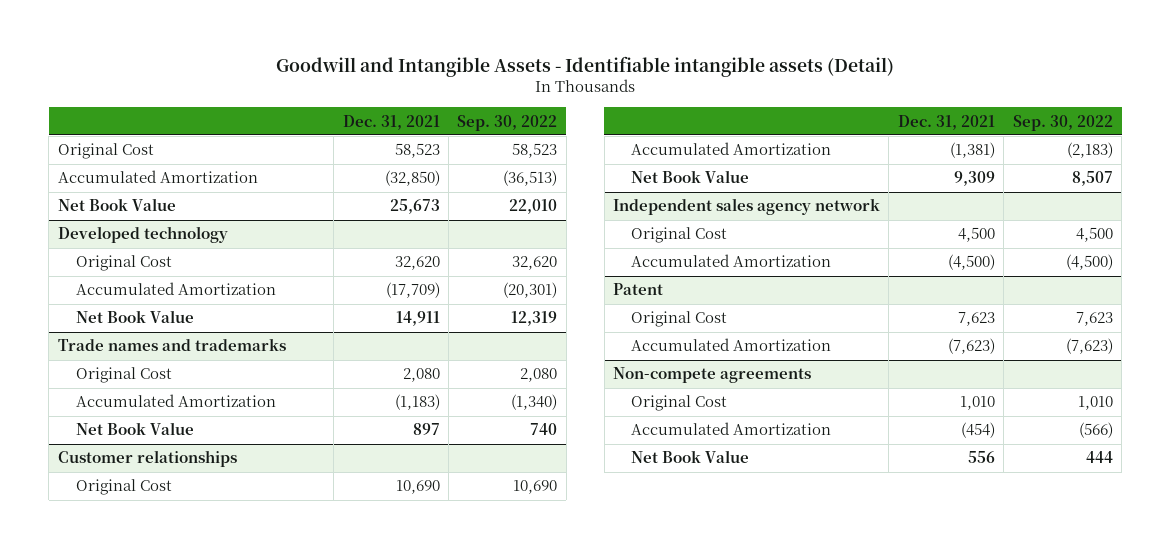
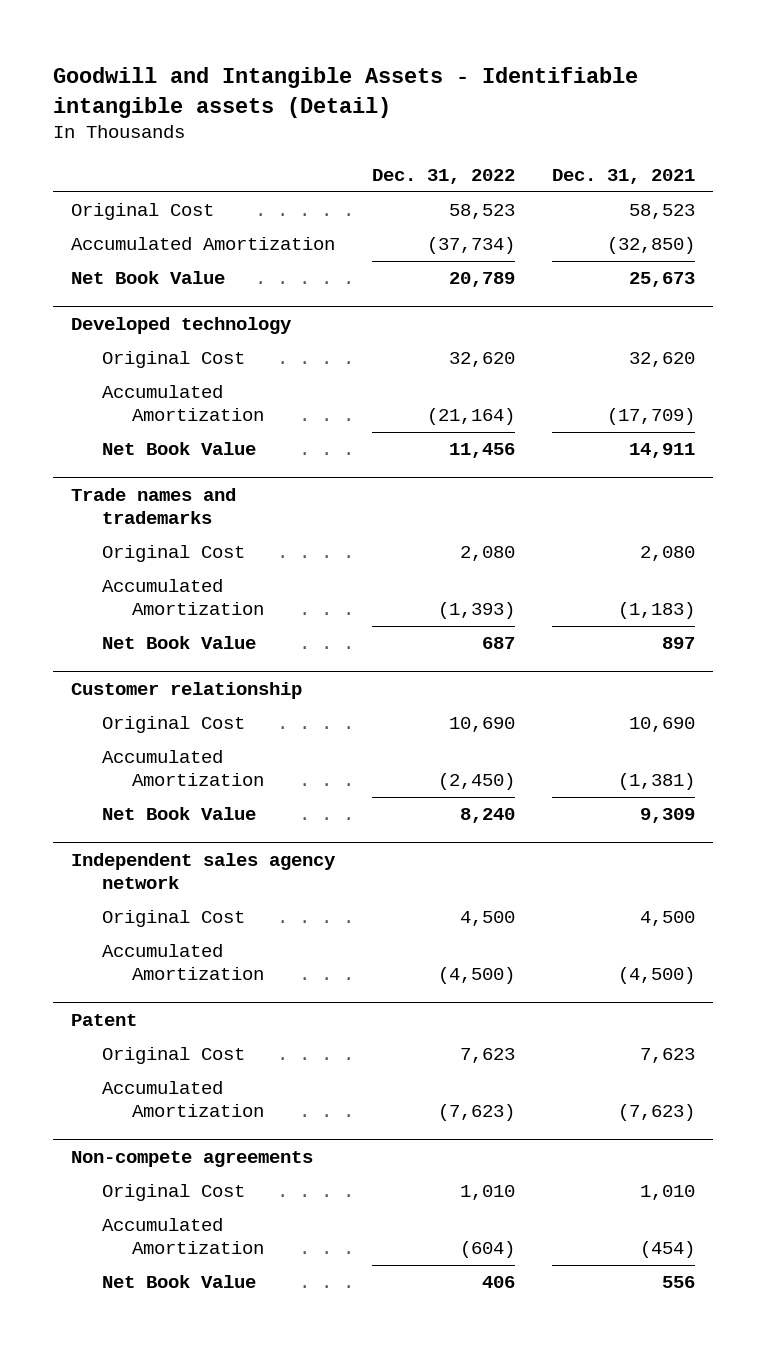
- | Dec. 31, 2021 | Sep. 30, 2022
+ | Dec. 31, 2022 | Dec. 31, 2021
- Customer relationships
+ Customer relationship

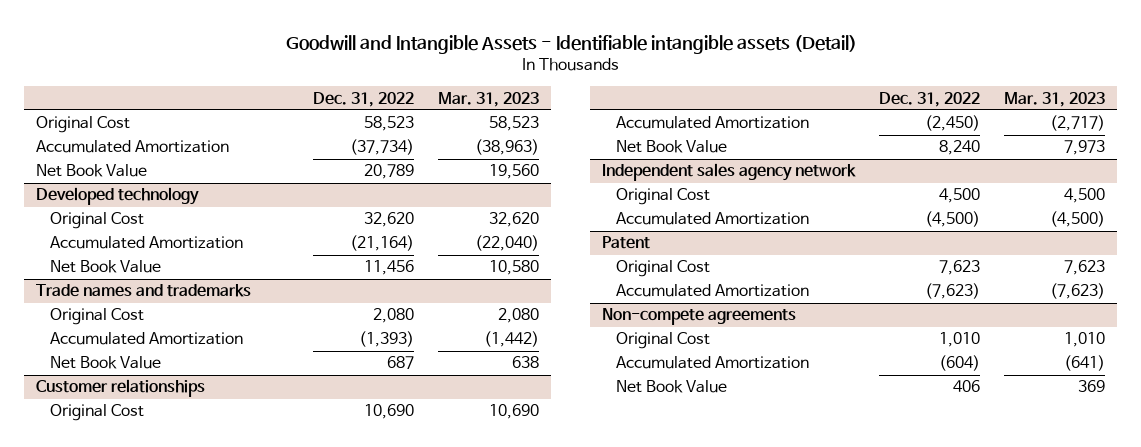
- | Dec. 31, 2022 | Dec. 31, 2021
+ | Dec. 31, 2022 | Mar. 31, 2023
- Customer relationship
+ Customer relationships

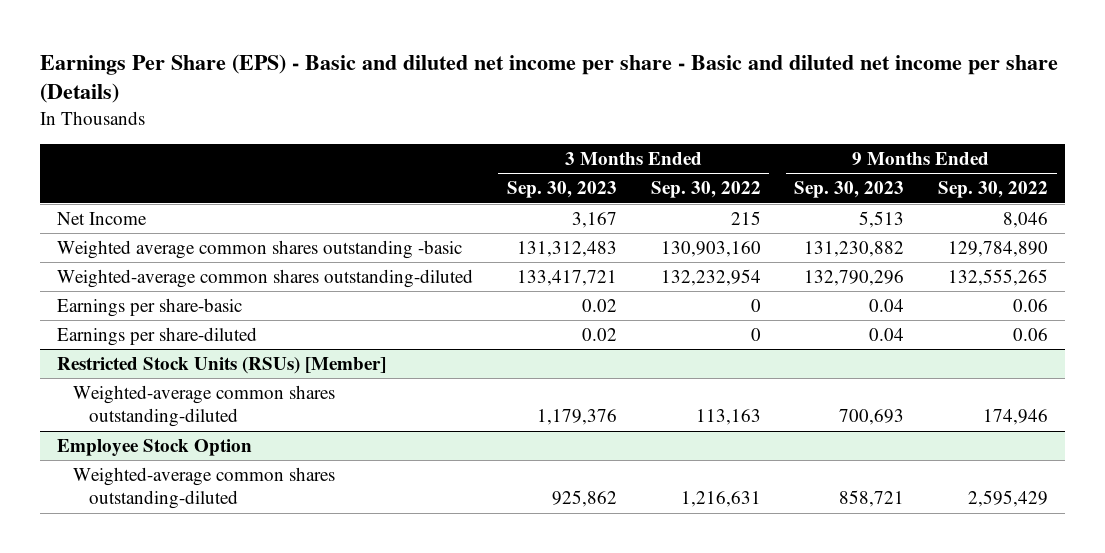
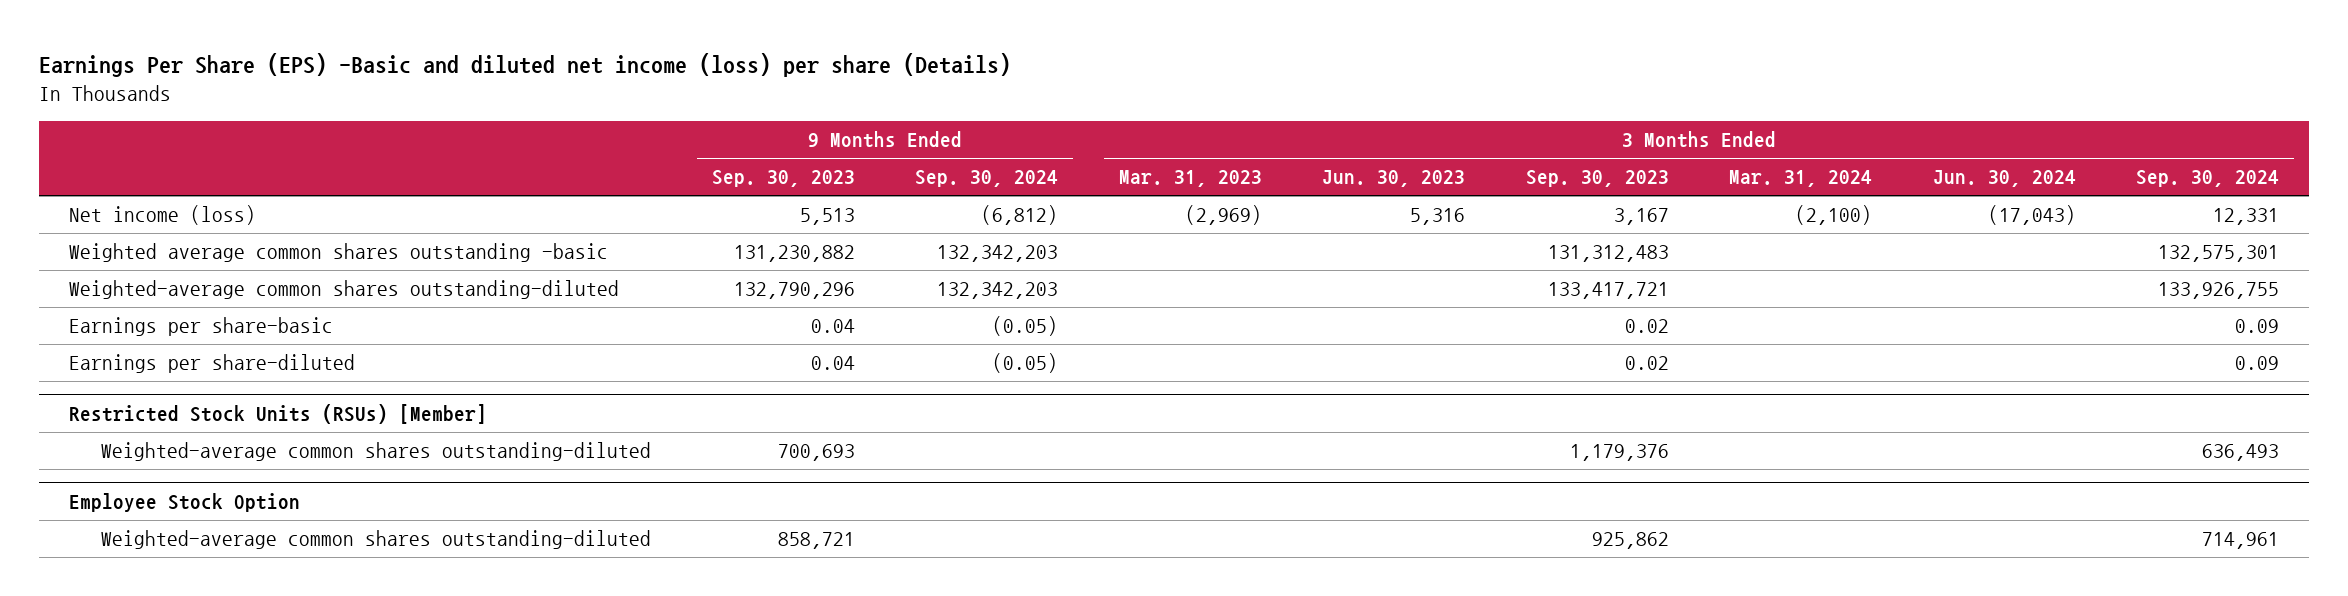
- Earnings Per Share (EPS) - Basic and diluted net income per share - Basic and diluted net income per share (Details)
+ Earnings Per Share (EPS) -Basic and diluted net income (loss) per share (Details)
- | 3 Months Ended Sep. 30, 2023 | 3 Months Ended Sep. 30, 2022 | 9 Months Ended Sep. 30, 2023 | 9 Months Ended Sep. 30, 2022
+ | 9 Months Ended Sep. 30, 2023 | 9 Months Ended Sep. 30, 2024 | 3 Months Ended Mar. 31, 2023 | 3 Months Ended Jun. 30, 2023 | 3 Months Ended Sep. 30, 2023 | 3 Months Ended Mar. 31, 2024 | 3 Months Ended Jun. 30, 2024 | 3 Months Ended Sep. 30, 2024
- Net Income | 3,167 | 215 | 5,513 | 8,046
+ Net income (loss) | 5,513 | (6,812) | (2,969) | 5,316 | 3,167 | (2,100) | (17,043) | 12,331

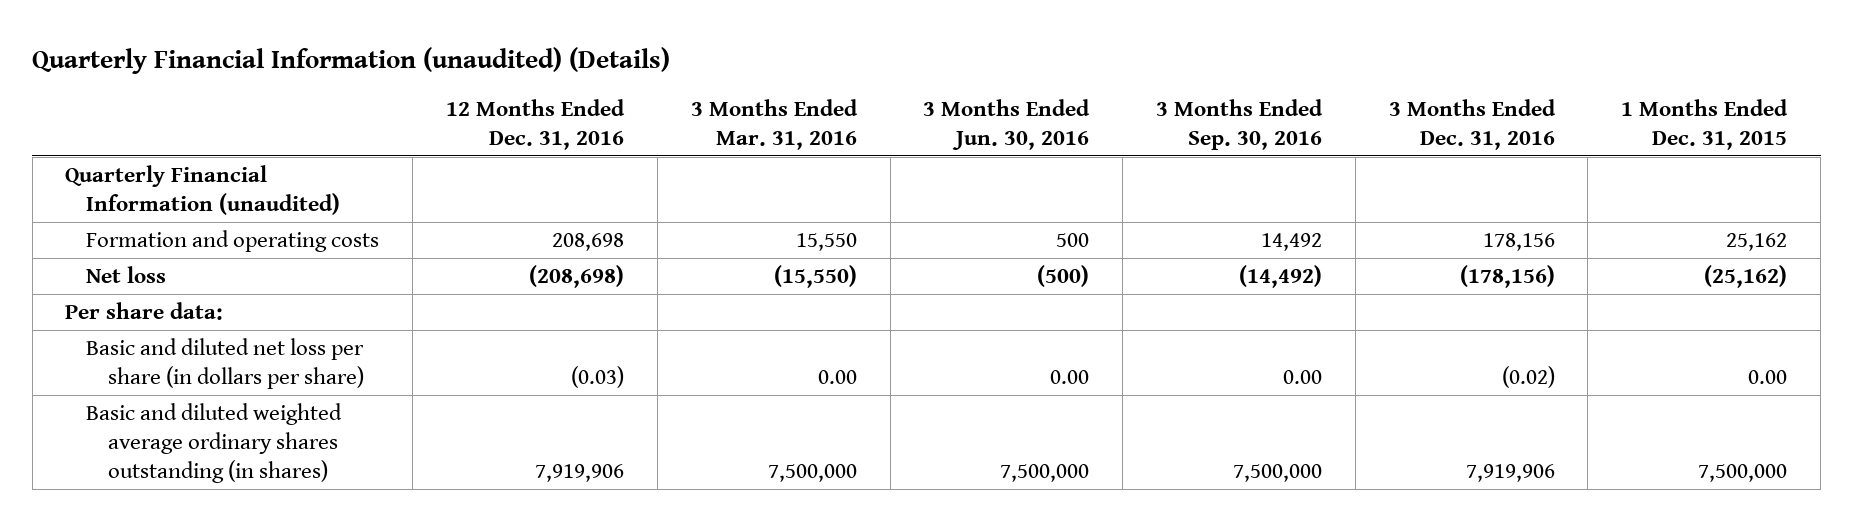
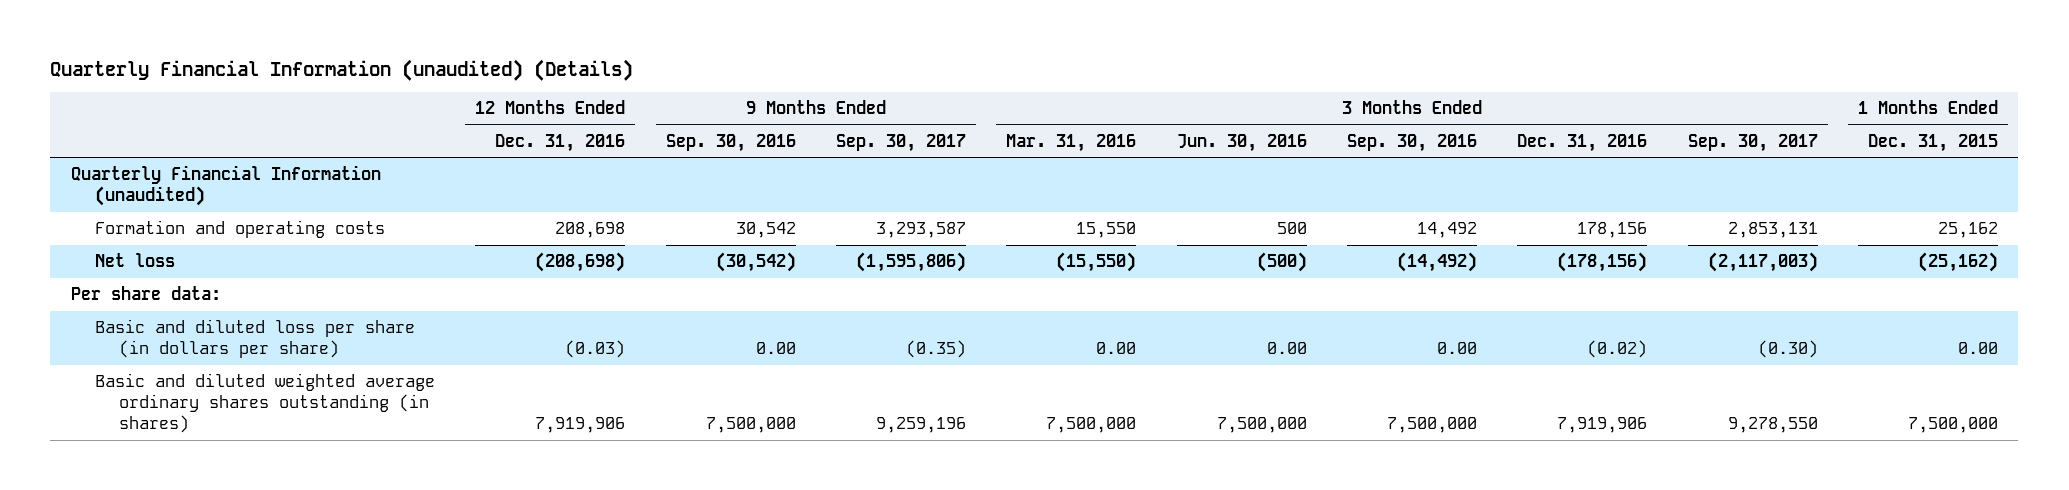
- | 12 Months Ended Dec. 31, 2016 | 3 Months Ended Mar. 31, 2016 | 3 Months Ended Jun. 30, 2016 | 3 Months Ended Sep. 30, 2016 | 3 Months Ended Dec. 31, 2016 | 1 Months Ended Dec. 31, 2015
+ | 12 Months Ended Dec. 31, 2016 | 9 Months Ended Sep. 30, 2016 | 9 Months Ended Sep. 30, 2017 | 3 Months Ended Mar. 31, 2016 | 3 Months Ended Jun. 30, 2016 | 3 Months Ended Sep. 30, 2016 | 3 Months Ended Dec. 31, 2016 | 3 Months Ended Sep. 30, 2017 | 1 Months Ended Dec. 31, 2015
- Basic and diluted net loss per share (in dollars per share) | (0.03) | 0.00 | 0.00 | 0.00 | (0.02) | 0.00
+ Basic and diluted loss per share (in dollars per share) | (0.03) | 0.00 | (0.35) | 0.00 | 0.00 | 0.00 | (0.02) | (0.30) | 0.00

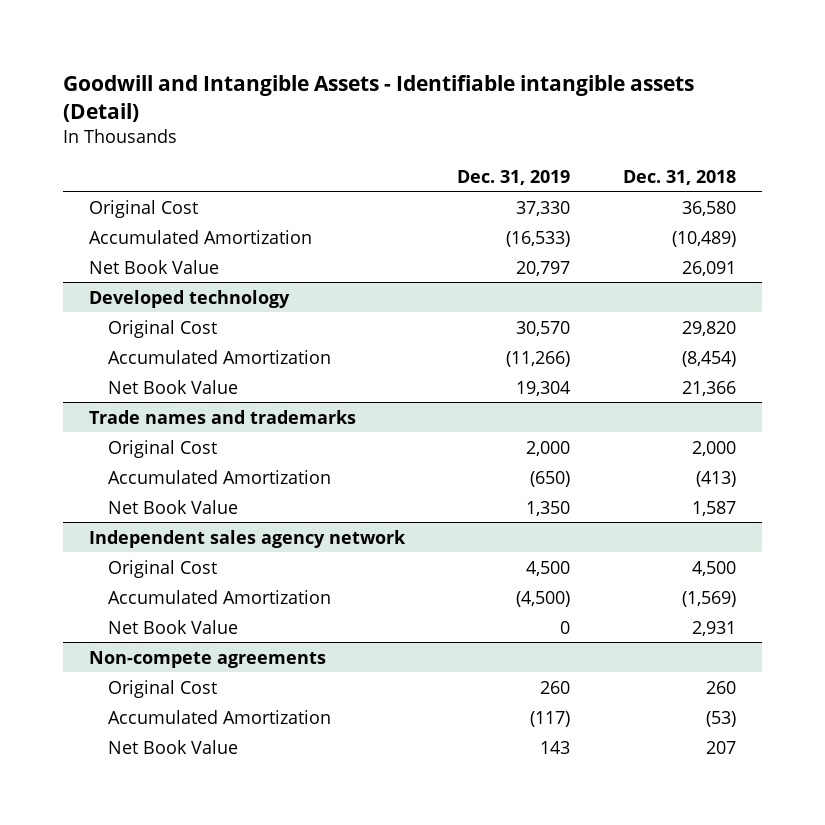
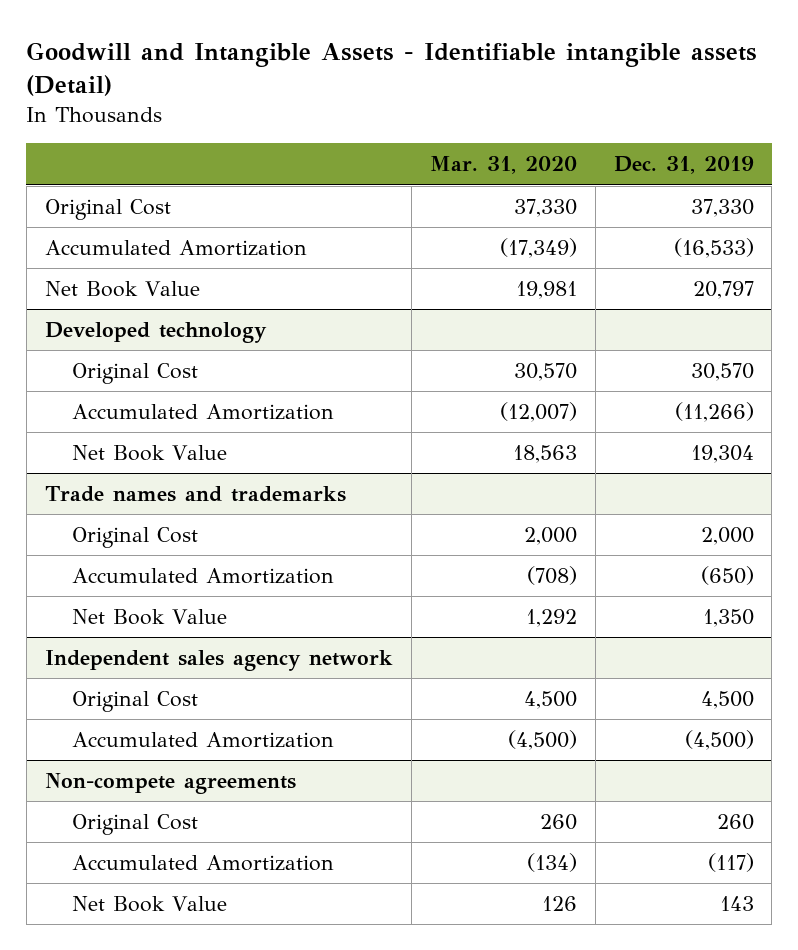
- | Dec. 31, 2019 | Dec. 31, 2018
+ | Mar. 31, 2020 | Dec. 31, 2019
@ Independent sales agency network
- Net Book Value | 0 | 2,931

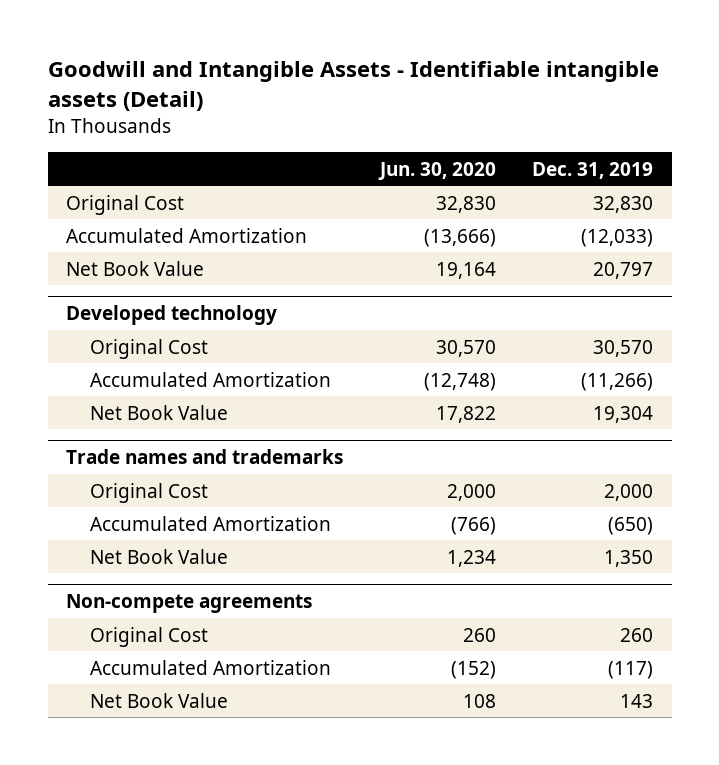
- | Mar. 31, 2020 | Dec. 31, 2019
+ | Jun. 30, 2020 | Dec. 31, 2019
- Original Cost | 37,330 | 37,330
- Accumulated Amortization | (17,349) | (16,533)
+ Original Cost | 32,830 | 32,830
+ Accumulated Amortization | (13,666) | (12,033)
- Independent sales agency network
- Original Cost | 4,500 | 4,500
- Accumulated Amortization | (4,500) | (4,500)

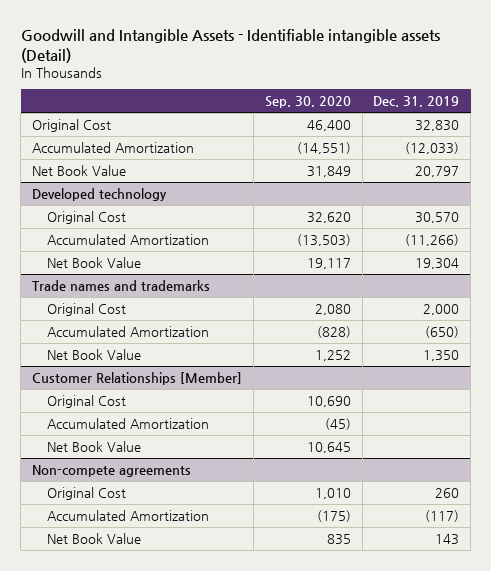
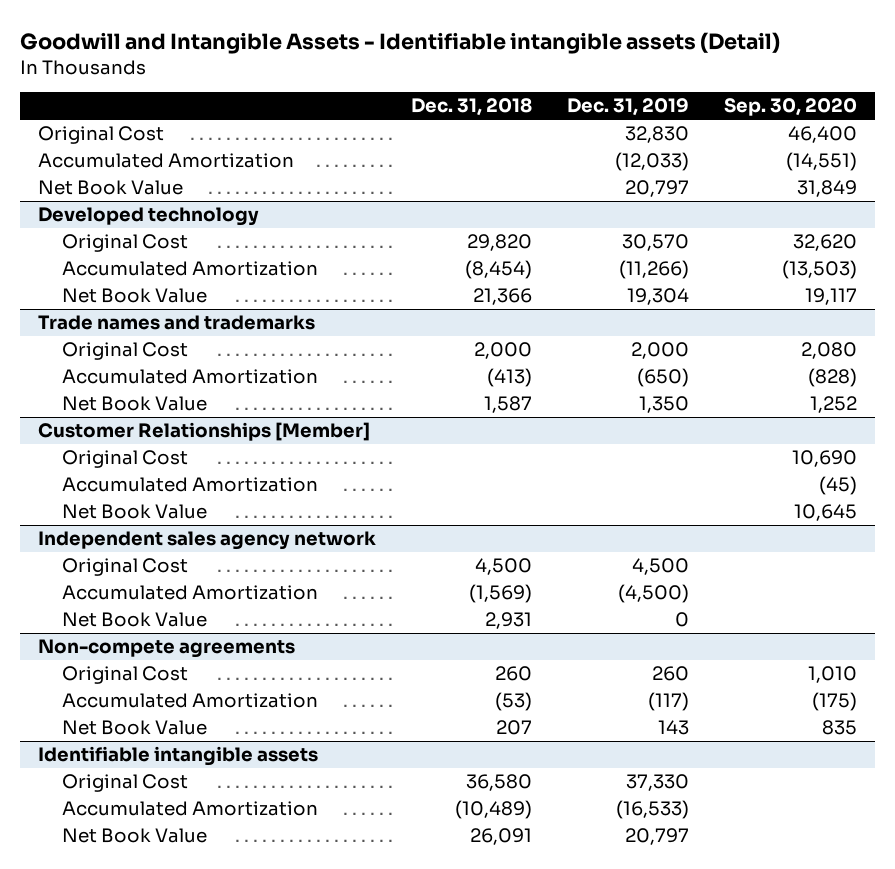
- | Sep. 30, 2020 | Dec. 31, 2019
+ | Dec. 31, 2018 | Dec. 31, 2019 | Sep. 30, 2020
+ Independent sales agency network
+ Original Cost | 4,500 | 4,500 |
+ Accumulated Amortization | (1,569) | (4,500) |
+ Net Book Value | 2,931 | 0 |
+ Identifiable intangible assets
+ Original Cost | 36,580 | 37,330 |
+ Accumulated Amortization | (10,489) | (16,533) |
+ Net Book Value | 26,091 | 20,797 |

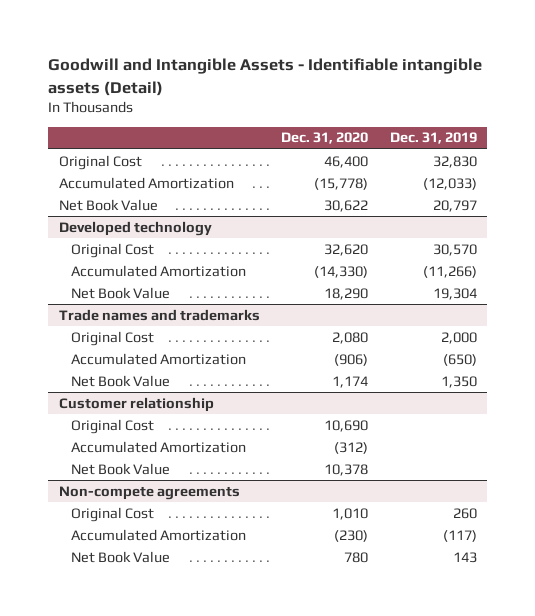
- | Dec. 31, 2018 | Dec. 31, 2019 | Sep. 30, 2020
+ | Dec. 31, 2020 | Dec. 31, 2019
- Customer Relationships [Member]
+ Customer relationship
- Independent sales agency network
- Original Cost | 4,500 | 4,500 |
- Accumulated Amortization | (1,569) | (4,500) |
- Net Book Value | 2,931 | 0 |
- Identifiable intangible assets
- Original Cost | 36,580 | 37,330 |
- Accumulated Amortization | (10,489) | (16,533) |
- Net Book Value | 26,091 | 20,797 |

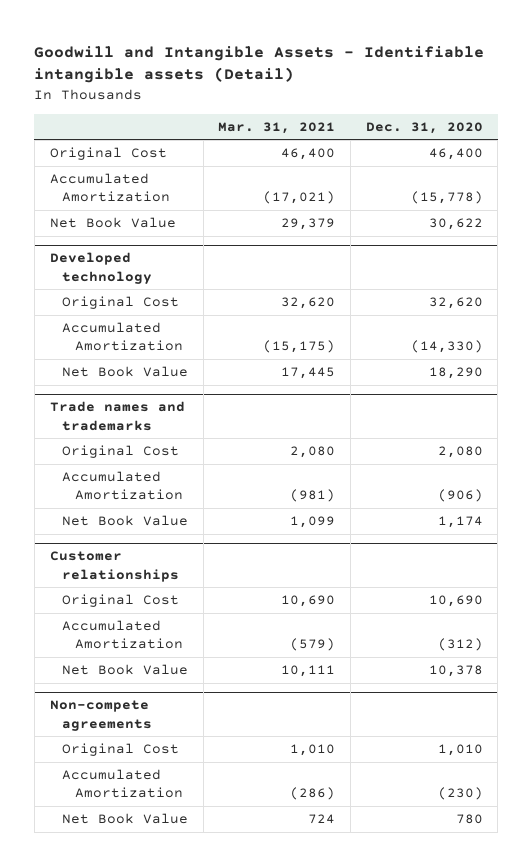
- | Dec. 31, 2020 | Dec. 31, 2019
+ | Mar. 31, 2021 | Dec. 31, 2020
- Customer relationship
+ Customer relationships

